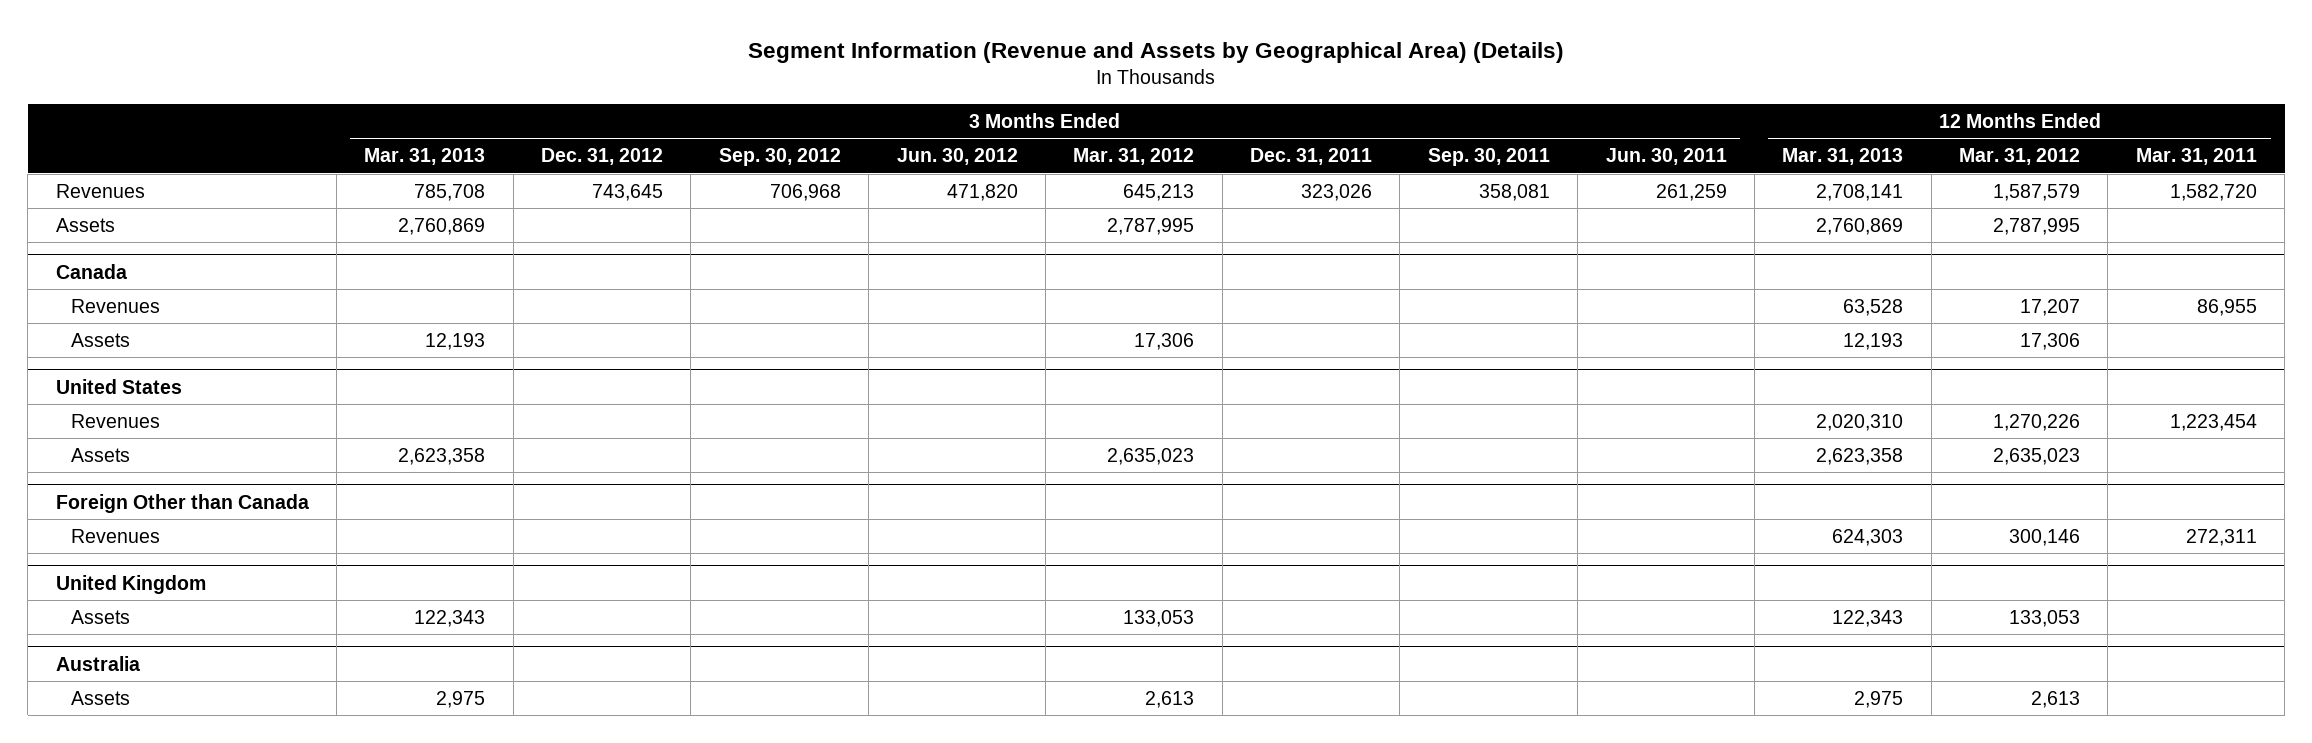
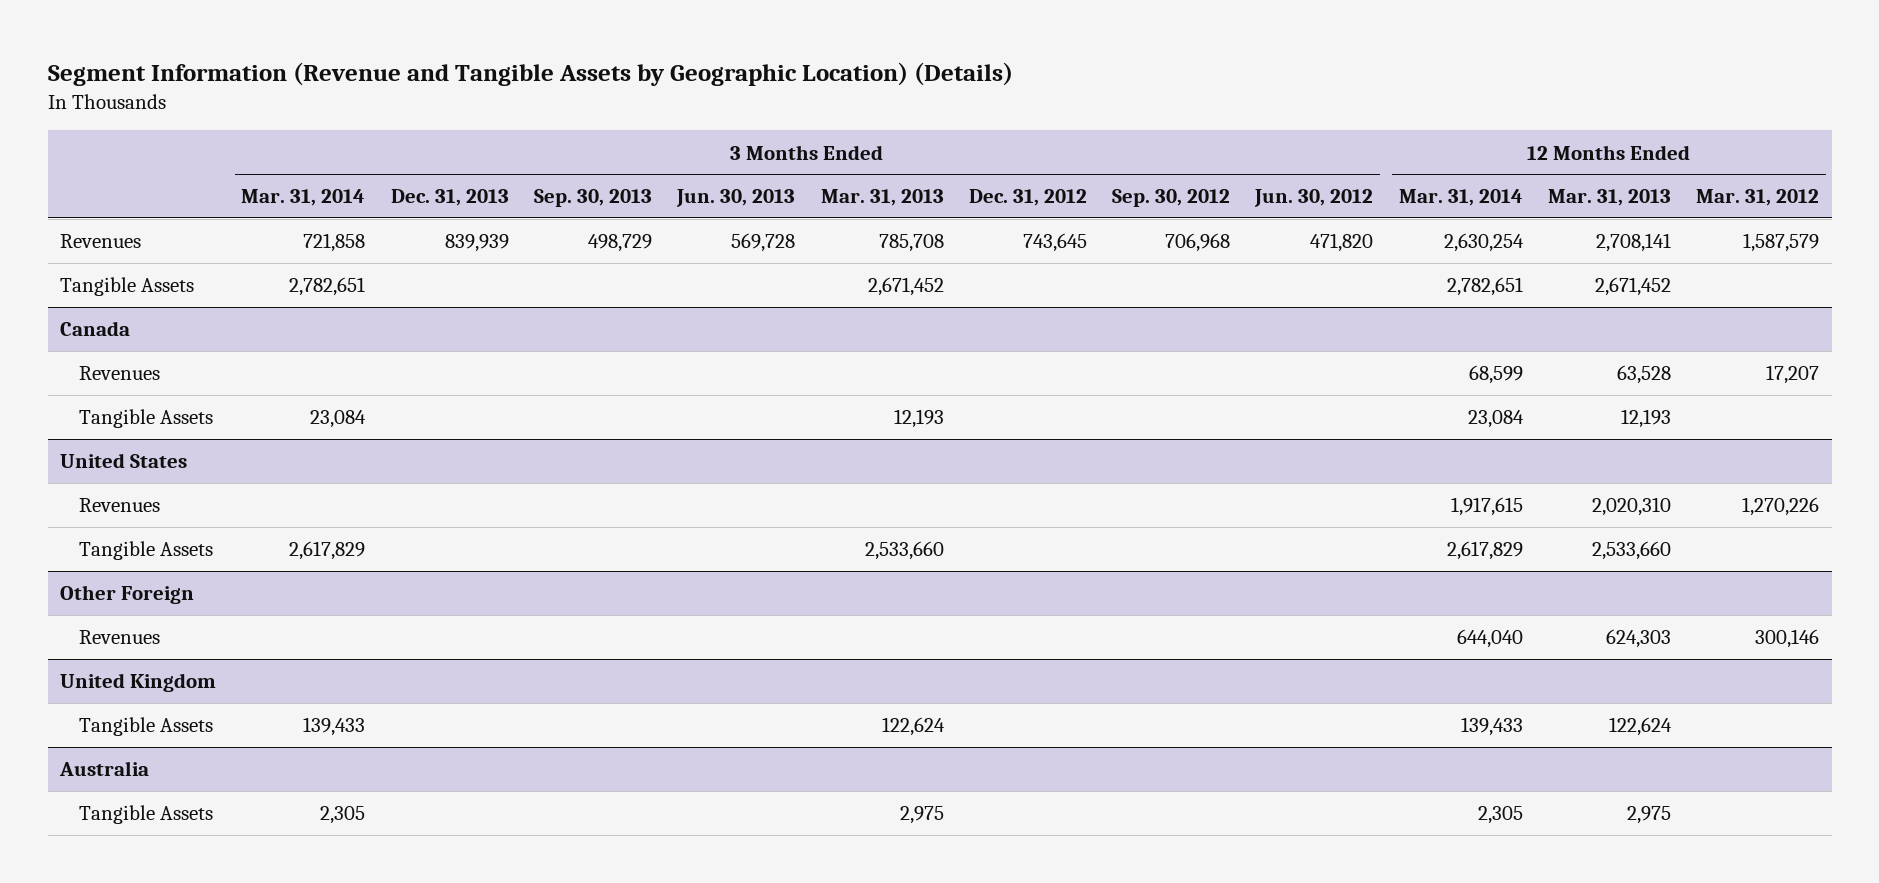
- Segment Information (Revenue and Assets by Geographical Area) (Details)
+ Segment Information (Revenue and Tangible Assets by Geographic Location) (Details)
- | 3 Months Ended Mar. 31, 2013 | 3 Months Ended Dec. 31, 2012 | 3 Months Ended Sep. 30, 2012 | 3 Months Ended Jun. 30, 2012 | 3 Months Ended Mar. 31, 2012 | 3 Months Ended Dec. 31, 2011 | 3 Months Ended Sep. 30, 2011 | 3 Months Ended Jun. 30, 2011 | 12 Months Ended Mar. 31, 2013 | 12 Months Ended Mar. 31, 2012 | 12 Months Ended Mar. 31, 2011
+ | 3 Months Ended Mar. 31, 2014 | 3 Months Ended Dec. 31, 2013 | 3 Months Ended Sep. 30, 2013 | 3 Months Ended Jun. 30, 2013 | 3 Months Ended Mar. 31, 2013 | 3 Months Ended Dec. 31, 2012 | 3 Months Ended Sep. 30, 2012 | 3 Months Ended Jun. 30, 2012 | 12 Months Ended Mar. 31, 2014 | 12 Months Ended Mar. 31, 2013 | 12 Months Ended Mar. 31, 2012
- Assets | 2,760,869 | | | | 2,787,995 | | | | 2,760,869 | 2,787,995 |
+ Tangible Assets | 2,782,651 | | | | 2,671,452 | | | | 2,782,651 | 2,671,452 |
@ Canada
- Assets | 12,193 | | | | 17,306 | | | | 12,193 | 17,306 |
+ Tangible Assets | 23,084 | | | | 12,193 | | | | 23,084 | 12,193 |
@ United States
- Assets | 2,623,358 | | | | 2,635,023 | | | | 2,623,358 | 2,635,023 |
- Foreign Other than Canada
@ United States
+ Tangible Assets | 2,617,829 | | | | 2,533,660 | | | | 2,617,829 | 2,533,660 |
+ Other Foreign
@ United Kingdom
- Assets | 122,343 | | | | 133,053 | | | | 122,343 | 133,053 |
+ Tangible Assets | 139,433 | | | | 122,624 | | | | 139,433 | 122,624 |
@ Australia
- Assets | 2,975 | | | | 2,613 | | | | 2,975 | 2,613 |
+ Tangible Assets | 2,305 | | | | 2,975 | | | | 2,305 | 2,975 |

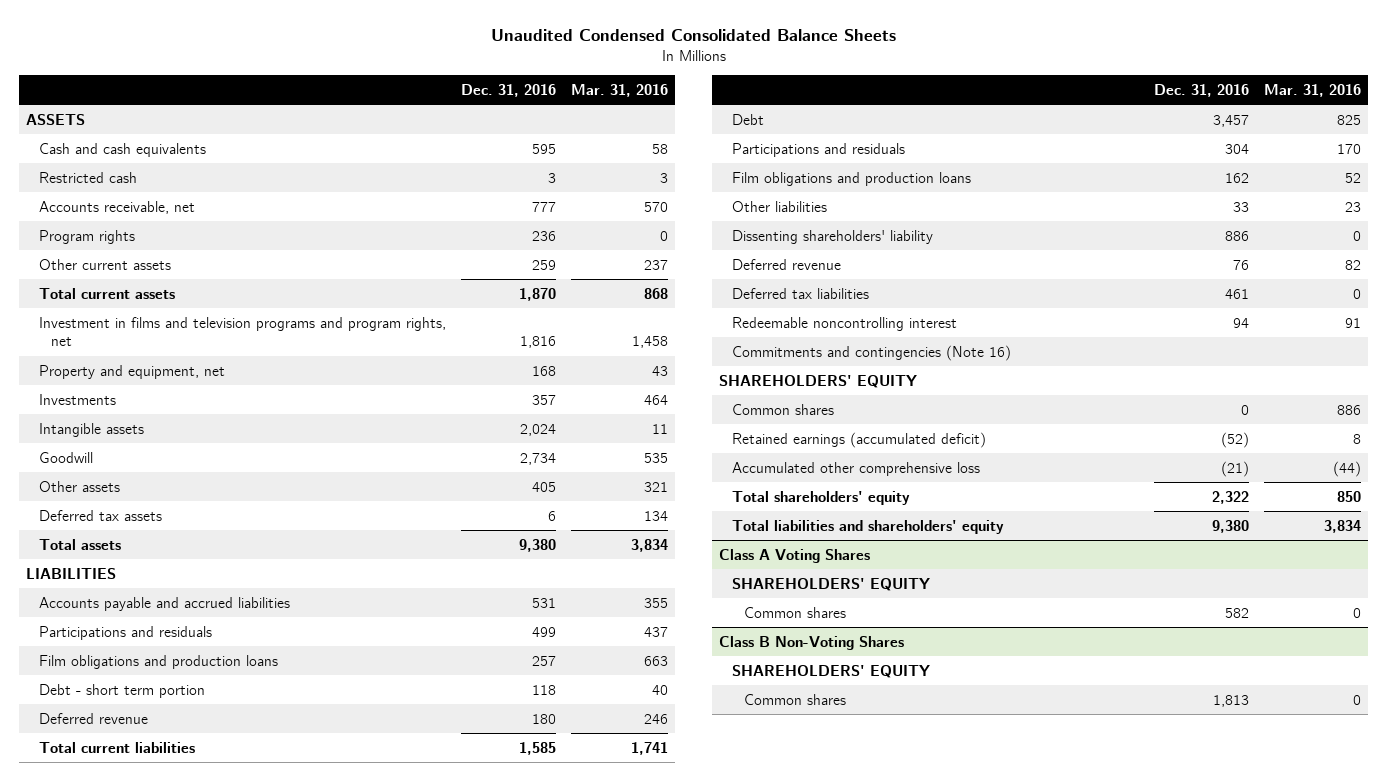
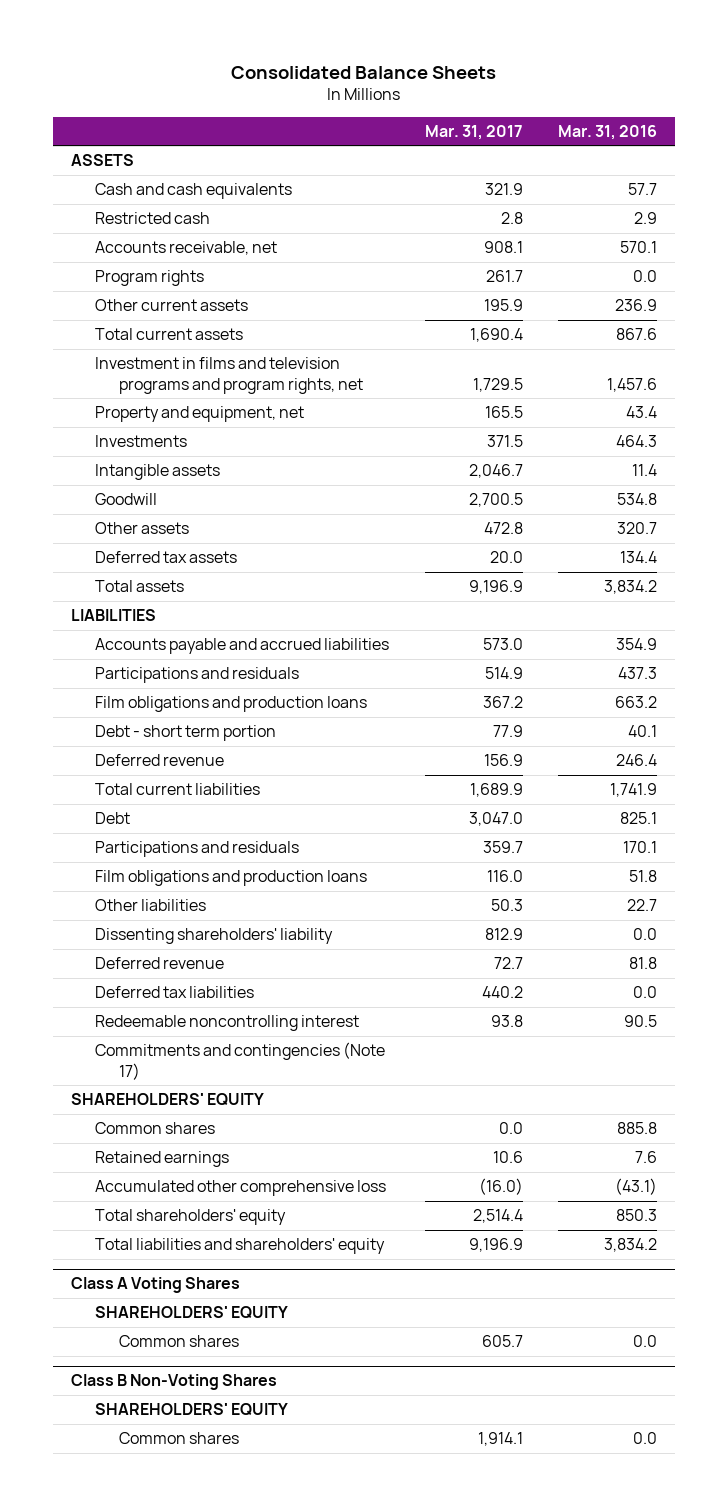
- Unaudited Condensed Consolidated Balance Sheets
+ Consolidated Balance Sheets
- | Dec. 31, 2016 | Mar. 31, 2016
+ | Mar. 31, 2017 | Mar. 31, 2016
- Cash and cash equivalents | 595 | 58
- Restricted cash | 3 | 3
- Accounts receivable, net | 777 | 570
- Program rights | 236 | 0
- Other current assets | 259 | 237
- Total current assets | 1,870 | 868
- Investment in films and television programs and program rights, net | 1,816 | 1,458
- Property and equipment, net | 168 | 43
- Investments | 357 | 464
- Intangible assets | 2,024 | 11
- Goodwill | 2,734 | 535
- Other assets | 405 | 321
- Deferred tax assets | 6 | 134
- Total assets | 9,380 | 3,834
+ Cash and cash equivalents | 321.9 | 57.7
+ Restricted cash | 2.8 | 2.9
+ Accounts receivable, net | 908.1 | 570.1
+ Program rights | 261.7 | 0.0
+ Other current assets | 195.9 | 236.9
+ Total current assets | 1,690.4 | 867.6
+ Investment in films and television programs and program rights, net | 1,729.5 | 1,457.6
+ Property and equipment, net | 165.5 | 43.4
+ Investments | 371.5 | 464.3
+ Intangible assets | 2,046.7 | 11.4
+ Goodwill | 2,700.5 | 534.8
+ Other assets | 472.8 | 320.7
+ Deferred tax assets | 20.0 | 134.4
+ Total assets | 9,196.9 | 3,834.2
- Accounts payable and accrued liabilities | 531 | 355
- Participations and residuals | 499 | 437
- Film obligations and production loans | 257 | 663
- Debt - short term portion | 118 | 40
- Deferred revenue | 180 | 246
- Total current liabilities | 1,585 | 1,741
- Debt | 3,457 | 825
- Participations and residuals | 304 | 170
- Film obligations and production loans | 162 | 52
- Other liabilities | 33 | 23
- Dissenting shareholders' liability | 886 | 0
- Deferred revenue | 76 | 82
- Deferred tax liabilities | 461 | 0
- Redeemable noncontrolling interest | 94 | 91
- Commitments and contingencies (Note 16)
+ Accounts payable and accrued liabilities | 573.0 | 354.9
+ Participations and residuals | 514.9 | 437.3
+ Film obligations and production loans | 367.2 | 663.2
+ Debt - short term portion | 77.9 | 40.1
+ Deferred revenue | 156.9 | 246.4
+ Total current liabilities | 1,689.9 | 1,741.9
+ Debt | 3,047.0 | 825.1
+ Participations and residuals | 359.7 | 170.1
+ Film obligations and production loans | 116.0 | 51.8
+ Other liabilities | 50.3 | 22.7
+ Dissenting shareholders' liability | 812.9 | 0.0
+ Deferred revenue | 72.7 | 81.8
+ Deferred tax liabilities | 440.2 | 0.0
+ Redeemable noncontrolling interest | 93.8 | 90.5
+ Commitments and contingencies (Note 17)
- Common shares | 0 | 886
- Retained earnings (accumulated deficit) | (52) | 8
- Accumulated other comprehensive loss | (21) | (44)
- Total shareholders' equity | 2,322 | 850
- Total liabilities and shareholders' equity | 9,380 | 3,834
+ Common shares | 0.0 | 885.8
+ Retained earnings | 10.6 | 7.6
+ Accumulated other comprehensive loss | (16.0) | (43.1)
+ Total shareholders' equity | 2,514.4 | 850.3
+ Total liabilities and shareholders' equity | 9,196.9 | 3,834.2
@ Class A Voting Shares
- Common shares | 582 | 0
+ Common shares | 605.7 | 0.0
@ Class B Non-Voting Shares
- Common shares | 1,813 | 0
+ Common shares | 1,914.1 | 0.0

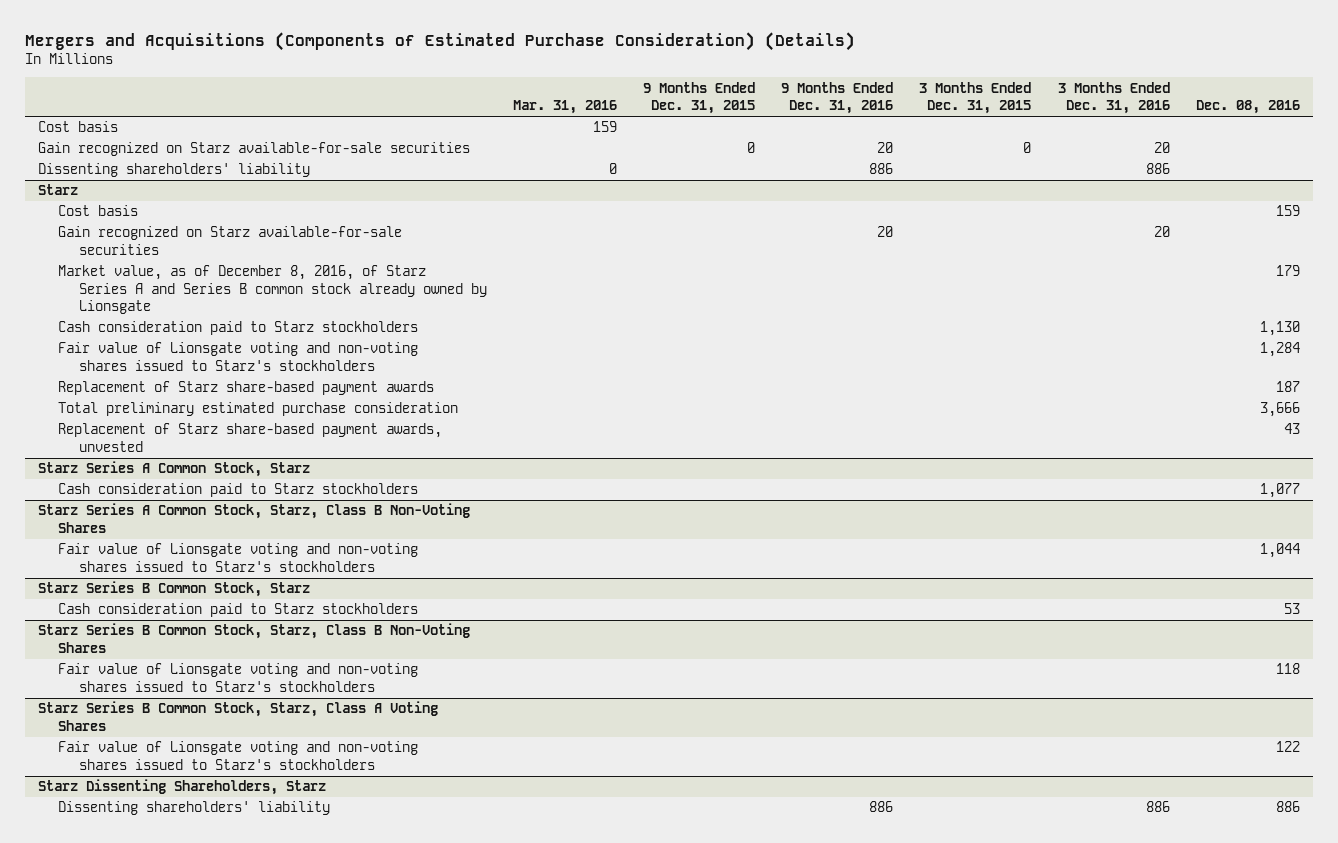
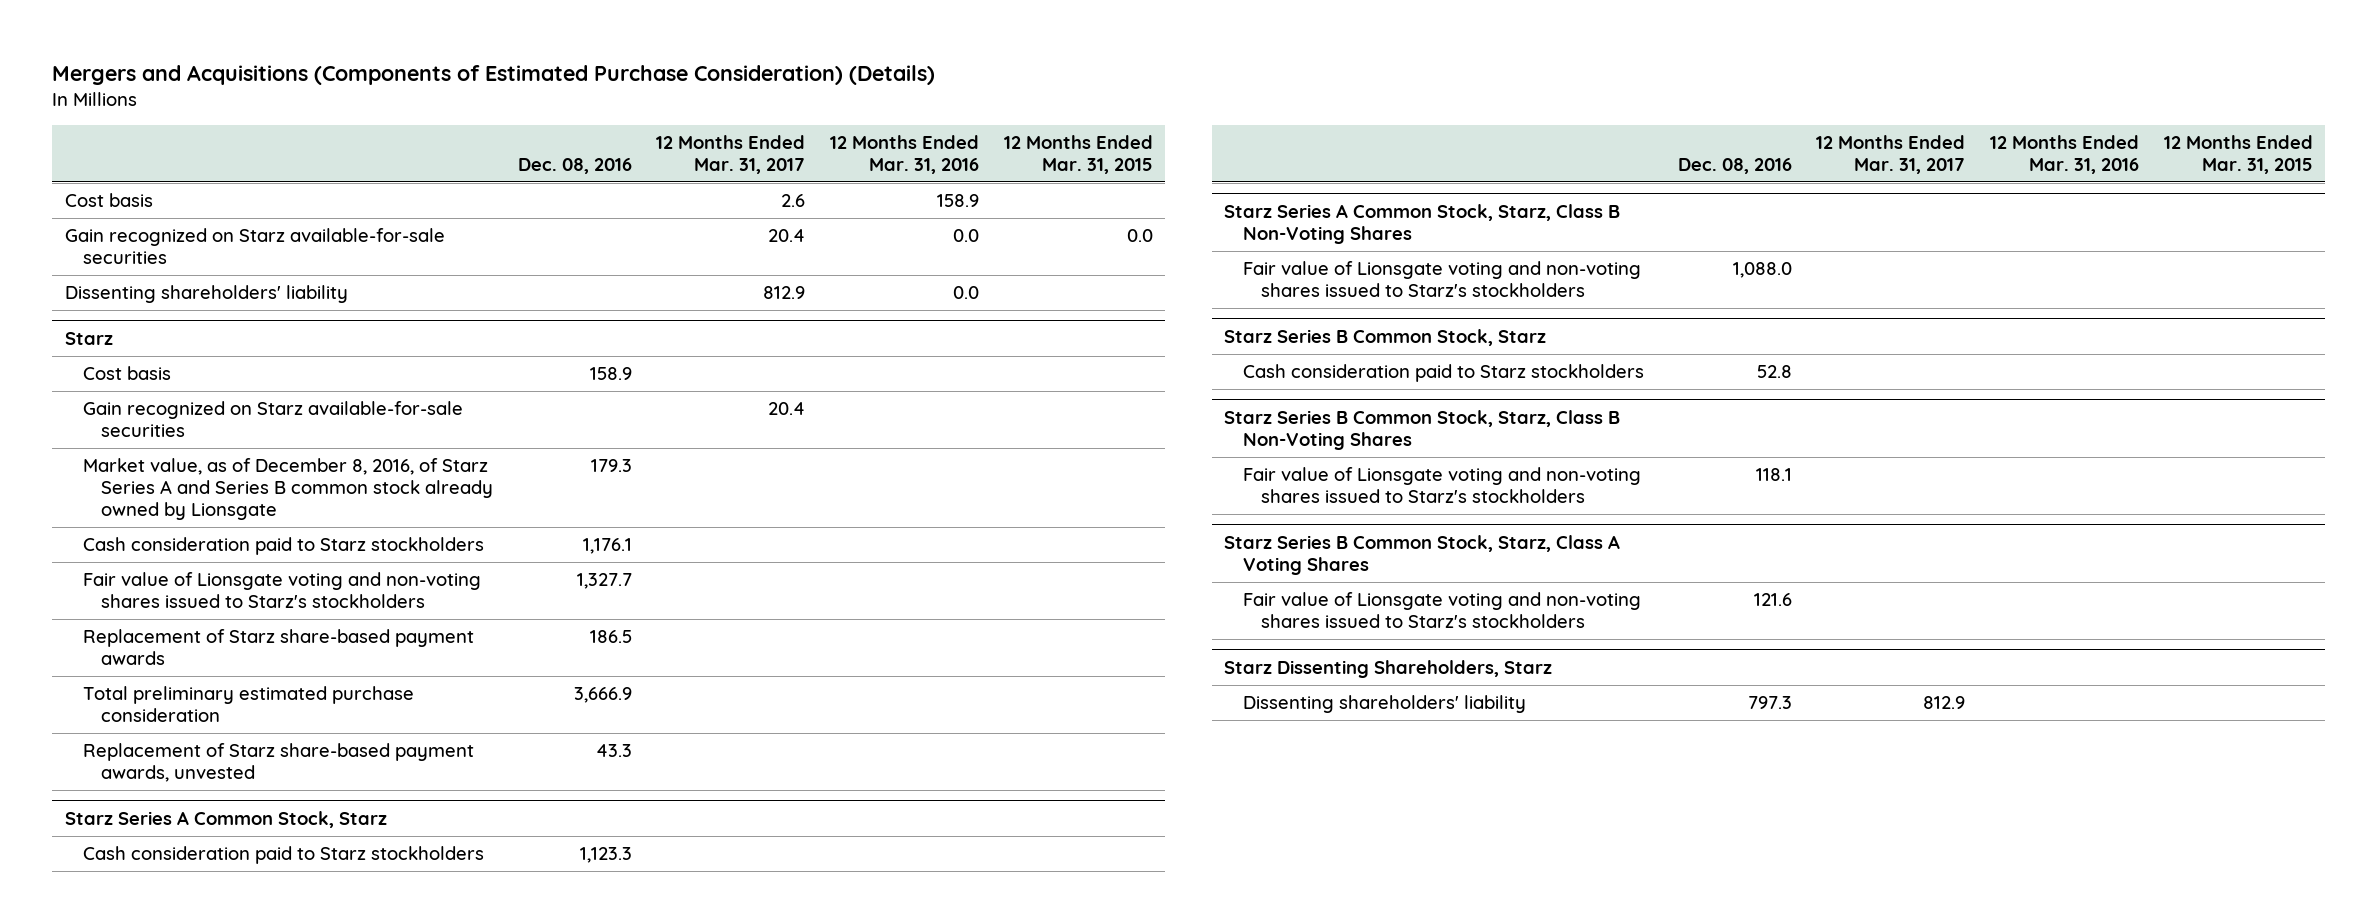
- | Mar. 31, 2016 | 9 Months Ended Dec. 31, 2015 | 9 Months Ended Dec. 31, 2016 | 3 Months Ended Dec. 31, 2015 | 3 Months Ended Dec. 31, 2016 | Dec. 08, 2016
+ | Dec. 08, 2016 | 12 Months Ended Mar. 31, 2017 | 12 Months Ended Mar. 31, 2016 | 12 Months Ended Mar. 31, 2015
@ Starz
- Cost basis | | | | | | 159
+ Cost basis | 158.9 | | |
- Market value, as of December 8, 2016, of Starz Series A and Series B common stock already owned by Lionsgate | | | | | | 179
- Cash consideration paid to Starz stockholders | | | | | | 1,130
- Fair value of Lionsgate voting and non-voting shares issued to Starz's stockholders | | | | | | 1,284
- Replacement of Starz share-based payment awards | | | | | | 187
- Total preliminary estimated purchase consideration | | | | | | 3,666
- Replacement of Starz share-based payment awards, unvested | | | | | | 43
+ Market value, as of December 8, 2016, of Starz Series A and Series B common stock already owned by Lionsgate | 179.3 | | |
+ Cash consideration paid to Starz stockholders | 1,176.1 | | |
+ Fair value of Lionsgate voting and non-voting shares issued to Starz's stockholders | 1,327.7 | | |
+ Replacement of Starz share-based payment awards | 186.5 | | |
+ Total preliminary estimated purchase consideration | 3,666.9 | | |
+ Replacement of Starz share-based payment awards, unvested | 43.3 | | |
@ Starz Series A Common Stock, Starz
- Cash consideration paid to Starz stockholders | | | | | | 1,077
+ Cash consideration paid to Starz stockholders | 1,123.3 | | |
@ Starz Series A Common Stock, Starz, Class B Non-Voting Shares
- Fair value of Lionsgate voting and non-voting shares issued to Starz's stockholders | | | | | | 1,044
+ Fair value of Lionsgate voting and non-voting shares issued to Starz's stockholders | 1,088.0 | | |
@ Starz Series B Common Stock, Starz
- Cash consideration paid to Starz stockholders | | | | | | 53
+ Cash consideration paid to Starz stockholders | 52.8 | | |
@ Starz Series B Common Stock, Starz, Class B Non-Voting Shares
- Fair value of Lionsgate voting and non-voting shares issued to Starz's stockholders | | | | | | 118
+ Fair value of Lionsgate voting and non-voting shares issued to Starz's stockholders | 118.1 | | |
@ Starz Series B Common Stock, Starz, Class A Voting Shares
- Fair value of Lionsgate voting and non-voting shares issued to Starz's stockholders | | | | | | 122
+ Fair value of Lionsgate voting and non-voting shares issued to Starz's stockholders | 121.6 | | |
@ Starz Dissenting Shareholders, Starz
- Dissenting shareholders' liability | | | 886 | | 886 | 886
+ Dissenting shareholders' liability | 797.3 | 812.9 | |

